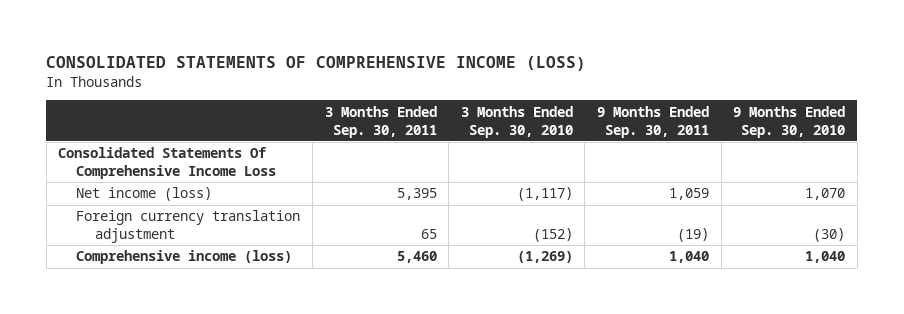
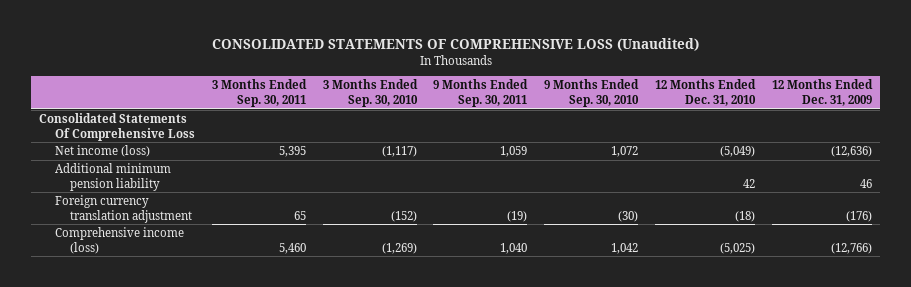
- CONSOLIDATED STATEMENTS OF COMPREHENSIVE INCOME (LOSS)
+ CONSOLIDATED STATEMENTS OF COMPREHENSIVE LOSS (Unaudited)
- | 3 Months Ended Sep. 30, 2011 | 3 Months Ended Sep. 30, 2010 | 9 Months Ended Sep. 30, 2011 | 9 Months Ended Sep. 30, 2010
+ | 3 Months Ended Sep. 30, 2011 | 3 Months Ended Sep. 30, 2010 | 9 Months Ended Sep. 30, 2011 | 9 Months Ended Sep. 30, 2010 | 12 Months Ended Dec. 31, 2010 | 12 Months Ended Dec. 31, 2009
- Consolidated Statements Of Comprehensive Income Loss
- Net income (loss) | 5,395 | (1,117) | 1,059 | 1,070
+ Consolidated Statements Of Comprehensive Loss
+ Net income (loss) | 5,395 | (1,117) | 1,059 | 1,072 | (5,049) | (12,636)
+ Additional minimum pension liability | | | | | 42 | 46
- Comprehensive income (loss) | 5,460 | (1,269) | 1,040 | 1,040
+ Comprehensive income (loss) | 5,460 | (1,269) | 1,040 | 1,042 | (5,025) | (12,766)

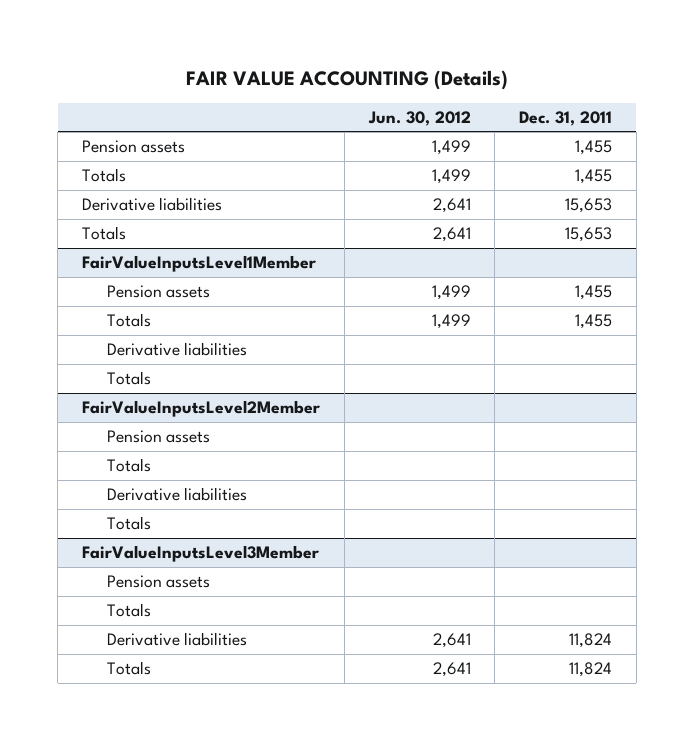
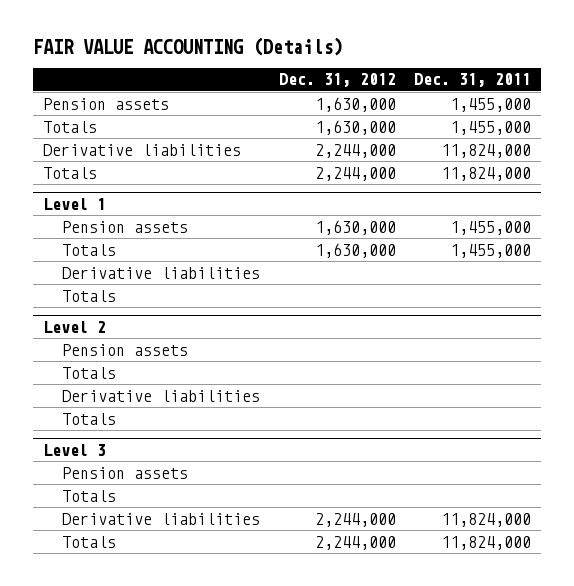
- | Jun. 30, 2012 | Dec. 31, 2011
+ | Dec. 31, 2012 | Dec. 31, 2011
- Pension assets | 1,499 | 1,455
- Totals | 1,499 | 1,455
- Derivative liabilities | 2,641 | 15,653
- Totals | 2,641 | 15,653
- FairValueInputsLevel1Member
- Pension assets | 1,499 | 1,455
- Totals | 1,499 | 1,455
+ Pension assets | 1,630,000 | 1,455,000
+ Totals | 1,630,000 | 1,455,000
+ Derivative liabilities | 2,244,000 | 11,824,000
+ Totals | 2,244,000 | 11,824,000
+ Level 1
+ Pension assets | 1,630,000 | 1,455,000
+ Totals | 1,630,000 | 1,455,000
- FairValueInputsLevel2Member
+ Level 2
- FairValueInputsLevel3Member
+ Level 3
- Derivative liabilities | 2,641 | 11,824
- Totals | 2,641 | 11,824
+ Derivative liabilities | 2,244,000 | 11,824,000
+ Totals | 2,244,000 | 11,824,000

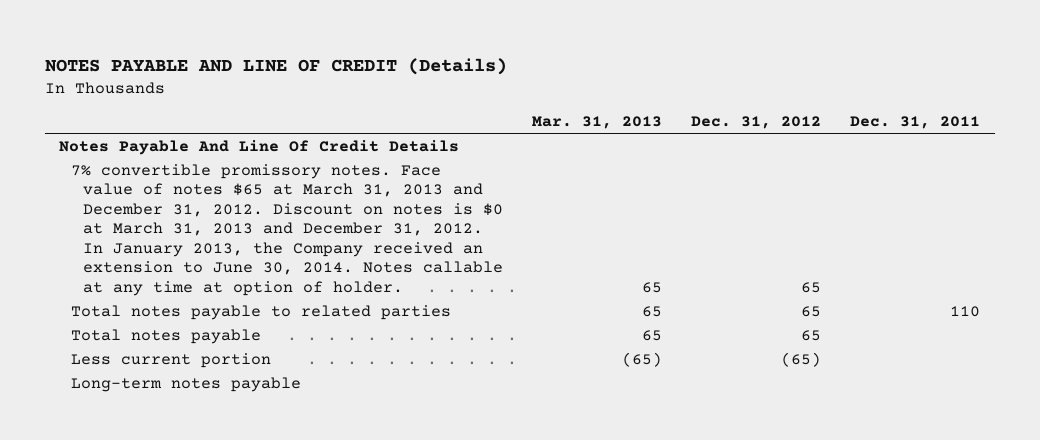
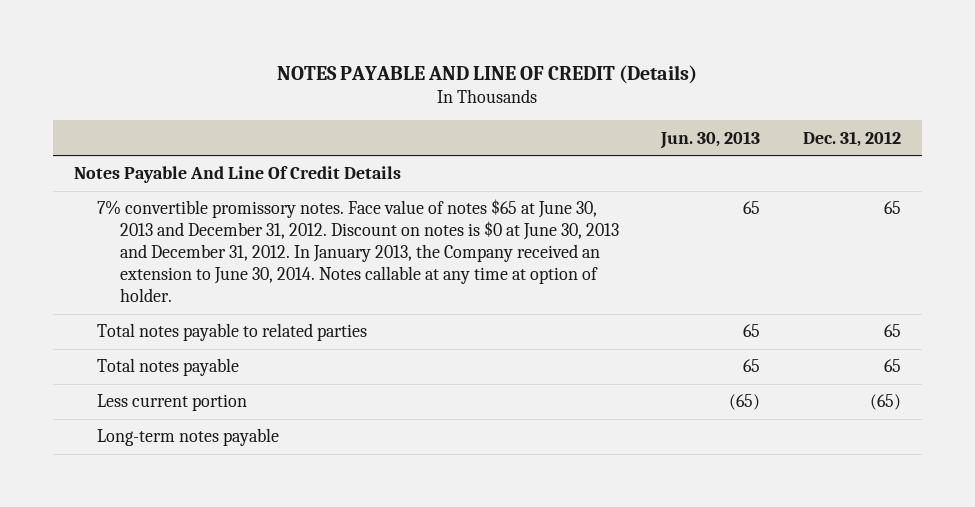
- | Mar. 31, 2013 | Dec. 31, 2012 | Dec. 31, 2011
+ | Jun. 30, 2013 | Dec. 31, 2012
- 7% convertible promissory notes. Face value of notes $65 at March 31, 2013 and December 31, 2012. Discount on notes is $0 at March 31, 2013 and December 31, 2012. In January 2013, the Company received an extension to June 30, 2014. Notes callable at any time at option of holder. | 65 | 65 |
+ 7% convertible promissory notes. Face value of notes $65 at June 30, 2013 and December 31, 2012. Discount on notes is $0 at June 30, 2013 and December 31, 2012. In January 2013, the Company received an extension to June 30, 2014. Notes callable at any time at option of holder. | 65 | 65

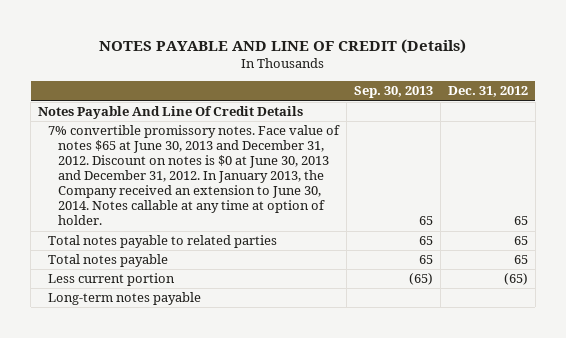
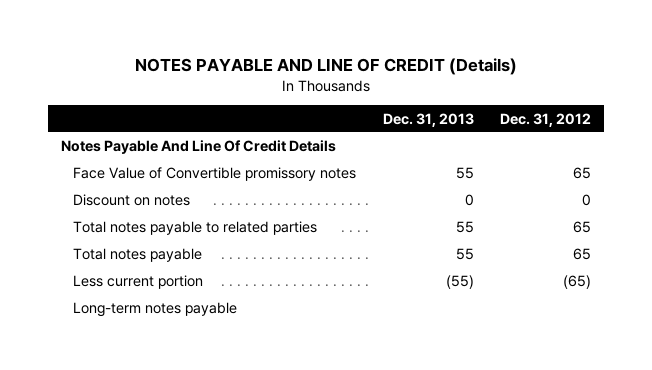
- | Sep. 30, 2013 | Dec. 31, 2012
+ | Dec. 31, 2013 | Dec. 31, 2012
- 7% convertible promissory notes. Face value of notes $65 at June 30, 2013 and December 31, 2012. Discount on notes is $0 at June 30, 2013 and December 31, 2012. In January 2013, the Company received an extension to June 30, 2014. Notes callable at any time at option of holder. | 65 | 65
+ Face Value of Convertible promissory notes | 55 | 65
+ Discount on notes | 0 | 0

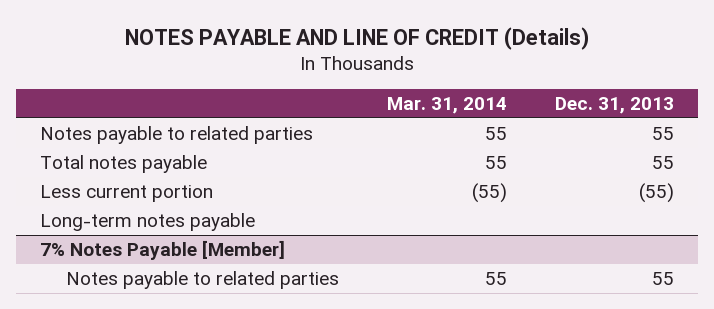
- | Dec. 31, 2013 | Dec. 31, 2012
+ | Mar. 31, 2014 | Dec. 31, 2013
- Notes Payable And Line Of Credit Details
- Face Value of Convertible promissory notes | 55 | 65
- Discount on notes | 0 | 0
- Total notes payable to related parties | 55 | 65
+ Notes payable to related parties | 55 | 55
+ 7% Notes Payable [Member]
+ Notes payable to related parties | 55 | 55

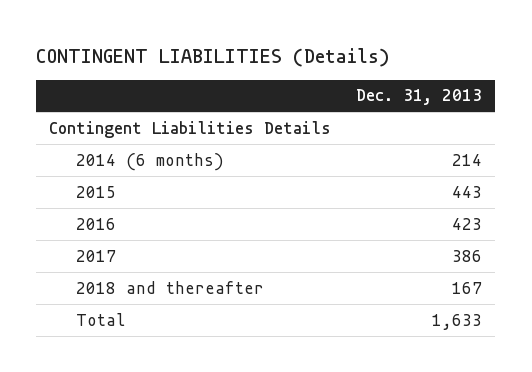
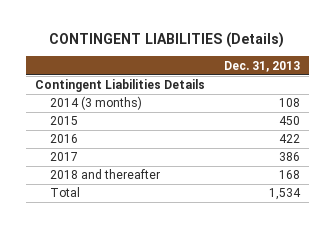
- 2014 (6 months) | 214
- 2015 | 443
- 2016 | 423
+ 2014 (3 months) | 108
+ 2015 | 450
+ 2016 | 422
- 2018 and thereafter | 167
- Total | 1,633
+ 2018 and thereafter | 168
+ Total | 1,534

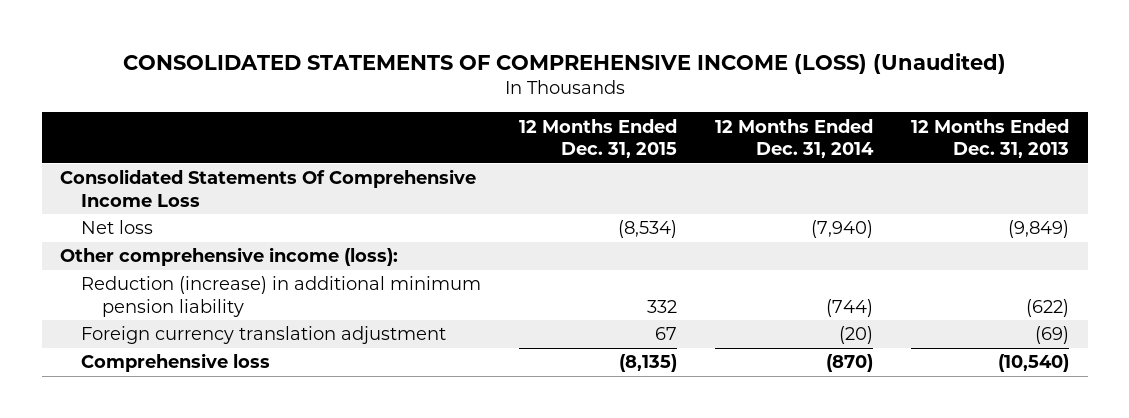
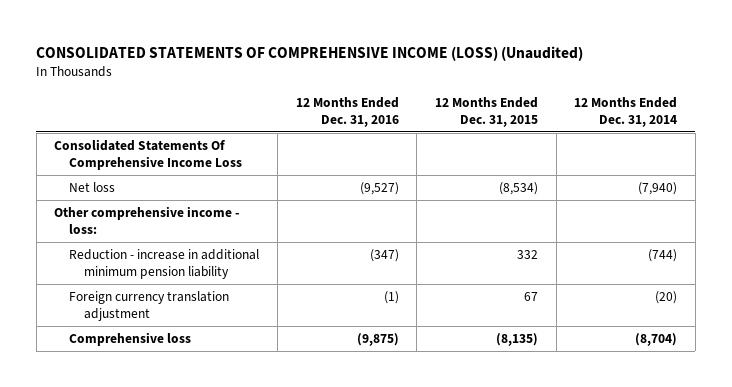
- | 12 Months Ended Dec. 31, 2015 | 12 Months Ended Dec. 31, 2014 | 12 Months Ended Dec. 31, 2013
+ | 12 Months Ended Dec. 31, 2016 | 12 Months Ended Dec. 31, 2015 | 12 Months Ended Dec. 31, 2014
- Other comprehensive income (loss):
- Reduction (increase) in additional minimum pension liability | 332 | (744) | (622)
+ Other comprehensive income - loss:
+ Reduction - increase in additional minimum pension liability | (347) | 332 | (744)
- Comprehensive loss | (8,135) | (870) | (10,540)
+ Comprehensive loss | (9,875) | (8,135) | (8,704)

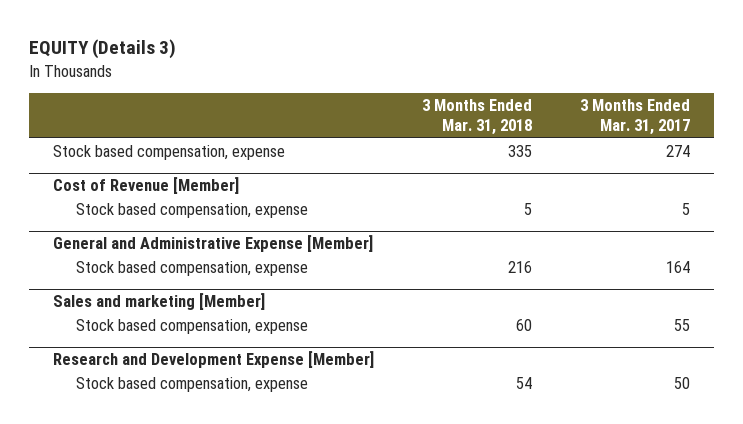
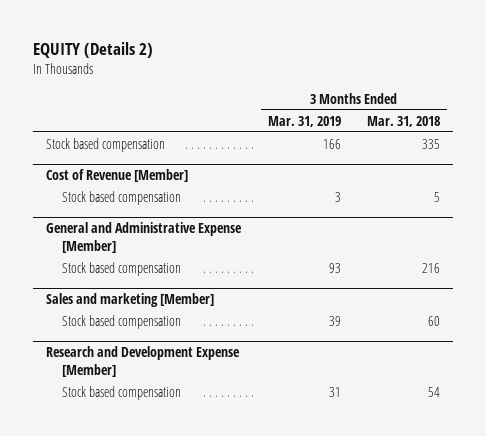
- EQUITY (Details 3)
+ EQUITY (Details 2)
- | 3 Months Ended Mar. 31, 2018 | 3 Months Ended Mar. 31, 2017
+ | 3 Months Ended Mar. 31, 2019 | 3 Months Ended Mar. 31, 2018
- Stock based compensation, expense | 335 | 274
+ Stock based compensation | 166 | 335
@ Cost of Revenue [Member]
- Stock based compensation, expense | 5 | 5
+ Stock based compensation | 3 | 5
@ General and Administrative Expense [Member]
- Stock based compensation, expense | 216 | 164
+ Stock based compensation | 93 | 216
@ Sales and marketing [Member]
- Stock based compensation, expense | 60 | 55
+ Stock based compensation | 39 | 60
@ Research and Development Expense [Member]
- Stock based compensation, expense | 54 | 50
+ Stock based compensation | 31 | 54

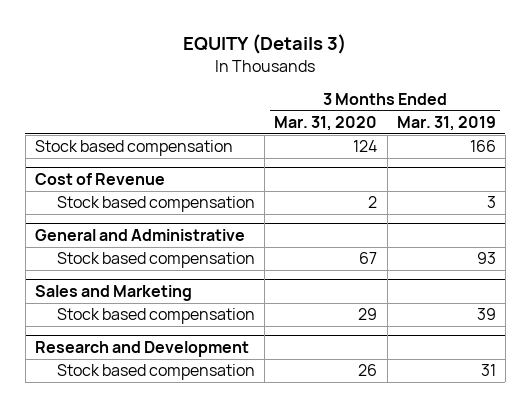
- EQUITY (Details 2)
+ EQUITY (Details 3)
- | 3 Months Ended Mar. 31, 2019 | 3 Months Ended Mar. 31, 2018
+ | 3 Months Ended Mar. 31, 2020 | 3 Months Ended Mar. 31, 2019
- Cost of Revenue [Member]
+ Cost of Revenue
- General and Administrative Expense [Member]
+ General and Administrative
- Sales and marketing [Member]
+ Sales and Marketing
- Research and Development Expense [Member]
+ Research and Development

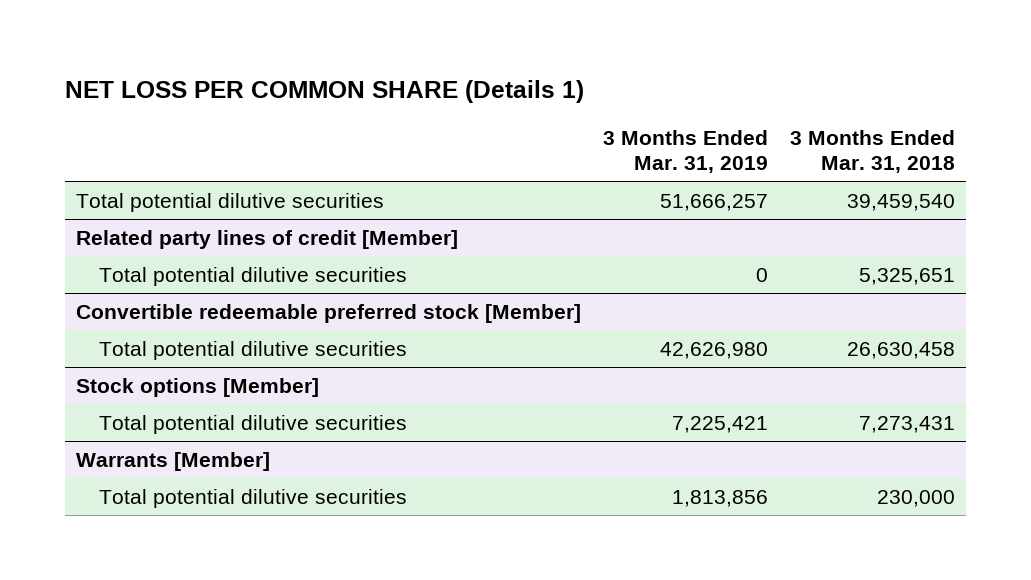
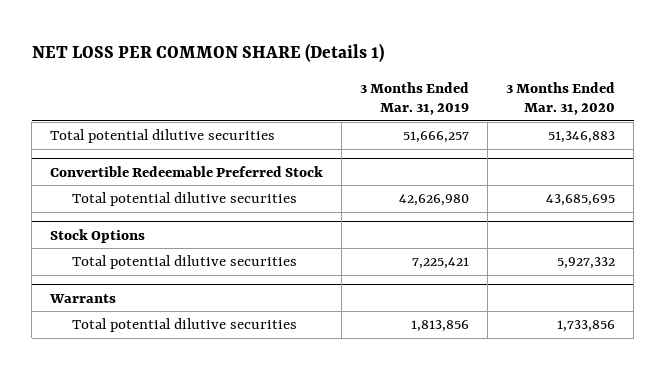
- | 3 Months Ended Mar. 31, 2019 | 3 Months Ended Mar. 31, 2018
+ | 3 Months Ended Mar. 31, 2019 | 3 Months Ended Mar. 31, 2020
- Related party lines of credit [Member]
- Total potential dilutive securities | 0 | 5,325,651
- Convertible redeemable preferred stock [Member]
+ Convertible Redeemable Preferred Stock
- Stock options [Member]
+ Stock Options
- Warrants [Member]
+ Warrants

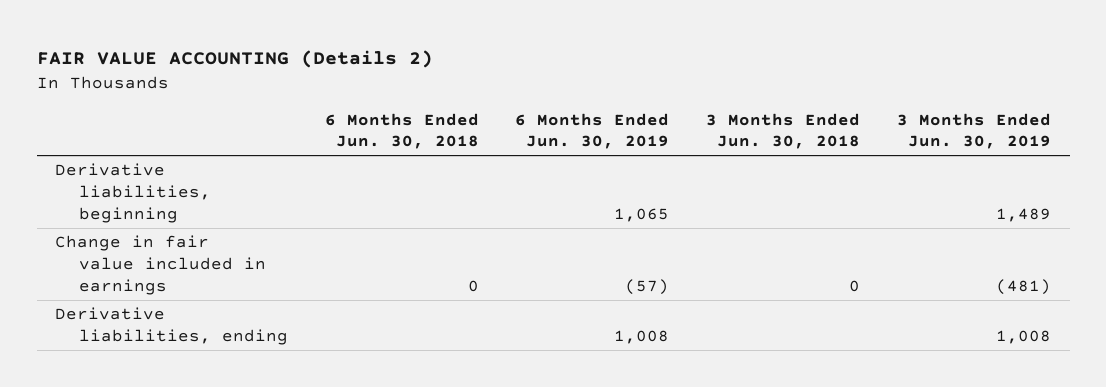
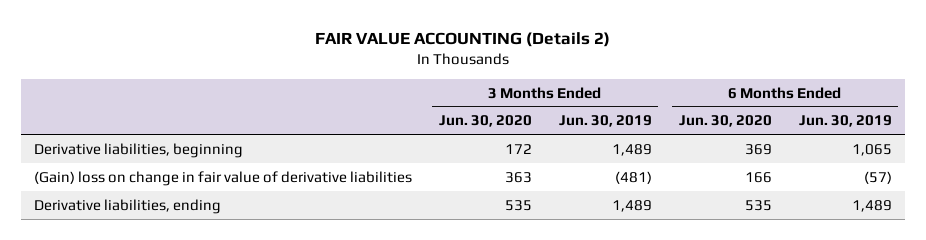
- | 6 Months Ended Jun. 30, 2018 | 6 Months Ended Jun. 30, 2019 | 3 Months Ended Jun. 30, 2018 | 3 Months Ended Jun. 30, 2019
+ | 3 Months Ended Jun. 30, 2020 | 3 Months Ended Jun. 30, 2019 | 6 Months Ended Jun. 30, 2020 | 6 Months Ended Jun. 30, 2019
- Change in fair value included in earnings | 0 | (57) | 0 | (481)
- Derivative liabilities, ending | | 1,008 | | 1,008
+ (Gain) loss on change in fair value of derivative liabilities | 363 | (481) | 166 | (57)
+ Derivative liabilities, ending | 535 | 1,489 | 535 | 1,489

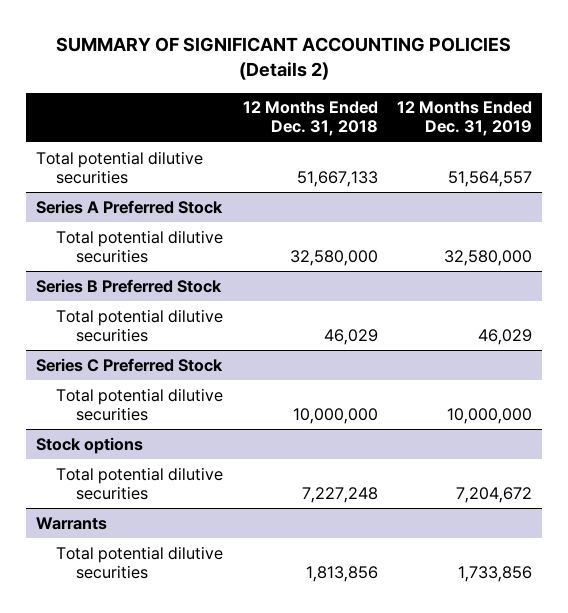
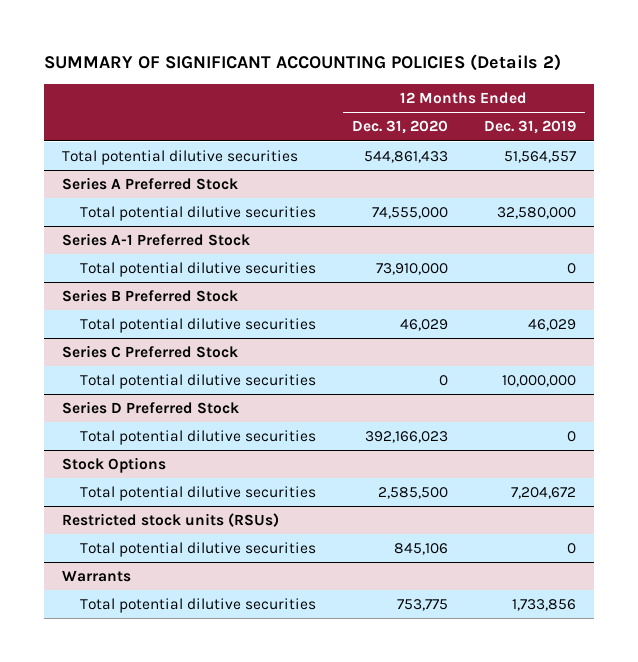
- | 12 Months Ended Dec. 31, 2018 | 12 Months Ended Dec. 31, 2019
+ | 12 Months Ended Dec. 31, 2020 | 12 Months Ended Dec. 31, 2019
+ Series A-1 Preferred Stock
+ Total potential dilutive securities | 73,910,000 | 0
- Stock options
+ Series D Preferred Stock
+ Total potential dilutive securities | 392,166,023 | 0
+ Stock Options
+ Restricted stock units (RSUs)
+ Total potential dilutive securities | 845,106 | 0

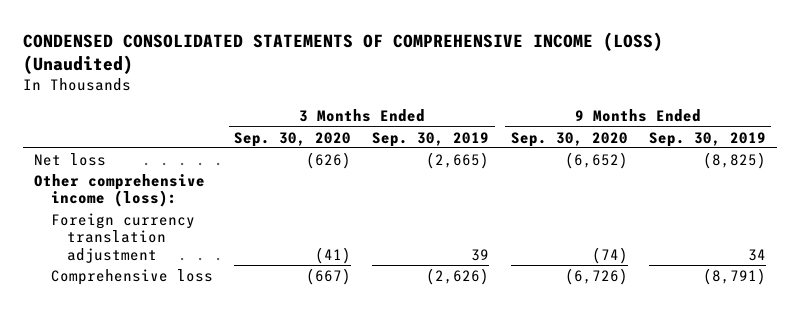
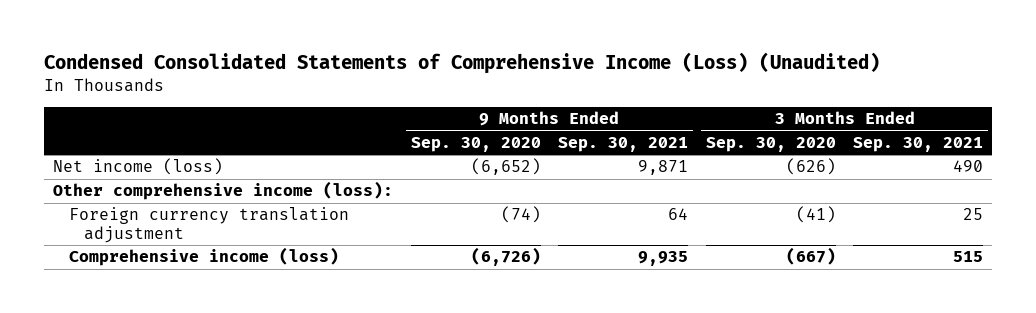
- CONDENSED CONSOLIDATED STATEMENTS OF COMPREHENSIVE INCOME (LOSS) (Unaudited)
+ Condensed Consolidated Statements of Comprehensive Income (Loss) (Unaudited)
- | 3 Months Ended Sep. 30, 2020 | 3 Months Ended Sep. 30, 2019 | 9 Months Ended Sep. 30, 2020 | 9 Months Ended Sep. 30, 2019
+ | 9 Months Ended Sep. 30, 2020 | 9 Months Ended Sep. 30, 2021 | 3 Months Ended Sep. 30, 2020 | 3 Months Ended Sep. 30, 2021
- Net loss | (626) | (2,665) | (6,652) | (8,825)
+ Net income (loss) | (6,652) | 9,871 | (626) | 490
- Comprehensive loss | (667) | (2,626) | (6,726) | (8,791)
+ Comprehensive income (loss) | (6,726) | 9,935 | (667) | 515

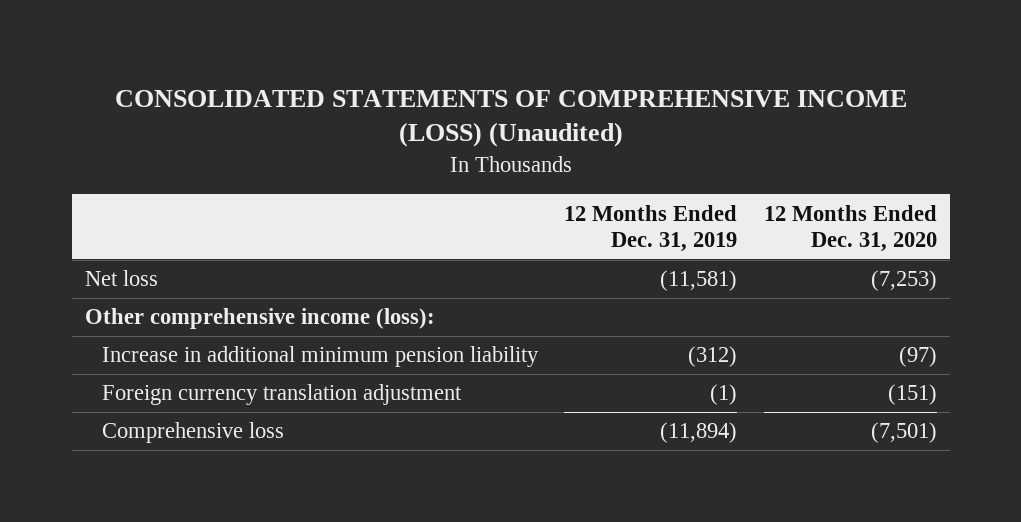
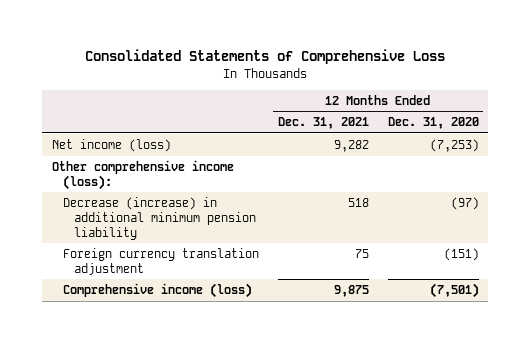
- CONSOLIDATED STATEMENTS OF COMPREHENSIVE INCOME (LOSS) (Unaudited)
+ Consolidated Statements of Comprehensive Loss
- | 12 Months Ended Dec. 31, 2019 | 12 Months Ended Dec. 31, 2020
+ | 12 Months Ended Dec. 31, 2021 | 12 Months Ended Dec. 31, 2020
- Net loss | (11,581) | (7,253)
+ Net income (loss) | 9,282 | (7,253)
- Increase in additional minimum pension liability | (312) | (97)
+ Decrease (increase) in additional minimum pension liability | 518 | (97)
- Comprehensive loss | (11,894) | (7,501)
+ Comprehensive income (loss) | 9,875 | (7,501)

